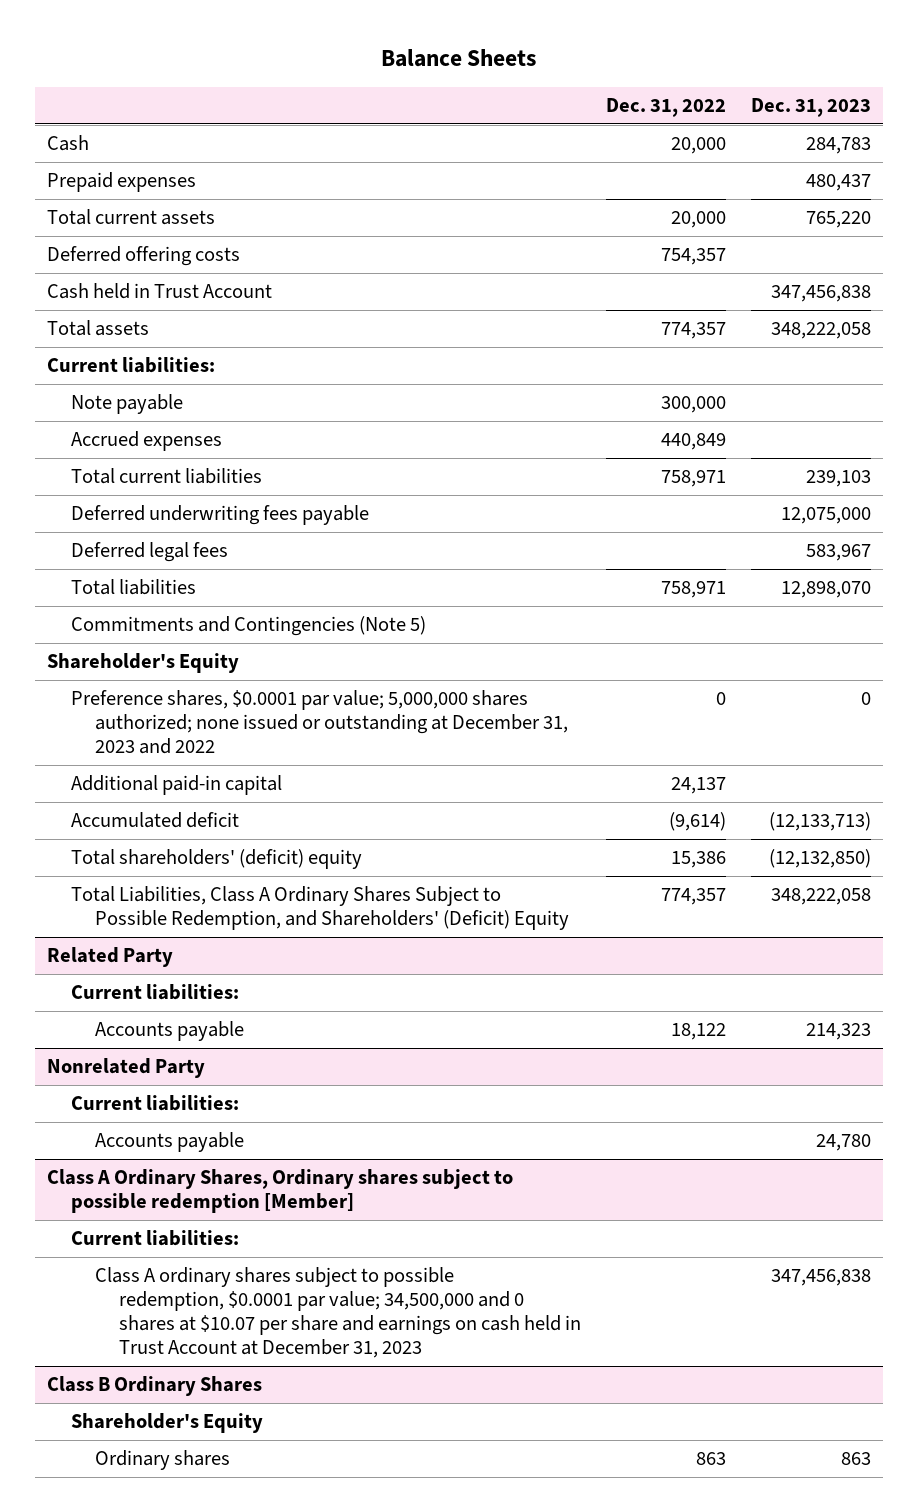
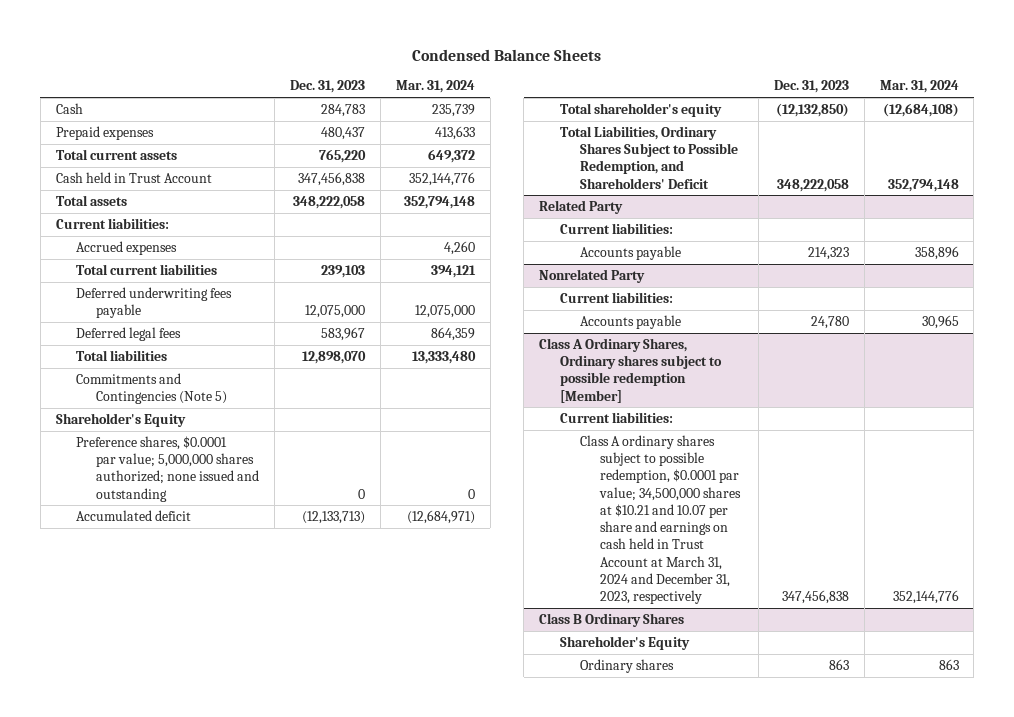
- Balance Sheets
+ Condensed Balance Sheets
- | Dec. 31, 2022 | Dec. 31, 2023
+ | Dec. 31, 2023 | Mar. 31, 2024
- Deferred offering costs | 754,357 |
- Note payable | 300,000 |
- Preference shares, $0.0001 par value; 5,000,000 shares authorized; none issued or outstanding at December 31, 2023 and 2022 | 0 | 0
- Additional paid-in capital | 24,137 |
+ Preference shares, $0.0001 par value; 5,000,000 shares authorized; none issued and outstanding | 0 | 0
- Total shareholders' (deficit) equity | 15,386 | (12,132,850)
- Total Liabilities, Class A Ordinary Shares Subject to Possible Redemption, and Shareholders' (Deficit) Equity | 774,357 | 348,222,058
+ Total shareholder's equity | (12,132,850) | (12,684,108)
+ Total Liabilities, Ordinary Shares Subject to Possible Redemption, and Shareholders' Deficit | 348,222,058 | 352,794,148
@ Class A Ordinary Shares, Ordinary shares subject to possible redemption [Member]
- Class A ordinary shares subject to possible redemption, $0.0001 par value; 34,500,000 and 0 shares at $10.07 per share and earnings on cash held in Trust Account at December 31, 2023 | | 347,456,838
+ Class A ordinary shares subject to possible redemption, $0.0001 par value; 34,500,000 shares at $10.21 and 10.07 per share and earnings on cash held in Trust Account at March 31, 2024 and December 31, 2023, respectively | 347,456,838 | 352,144,776

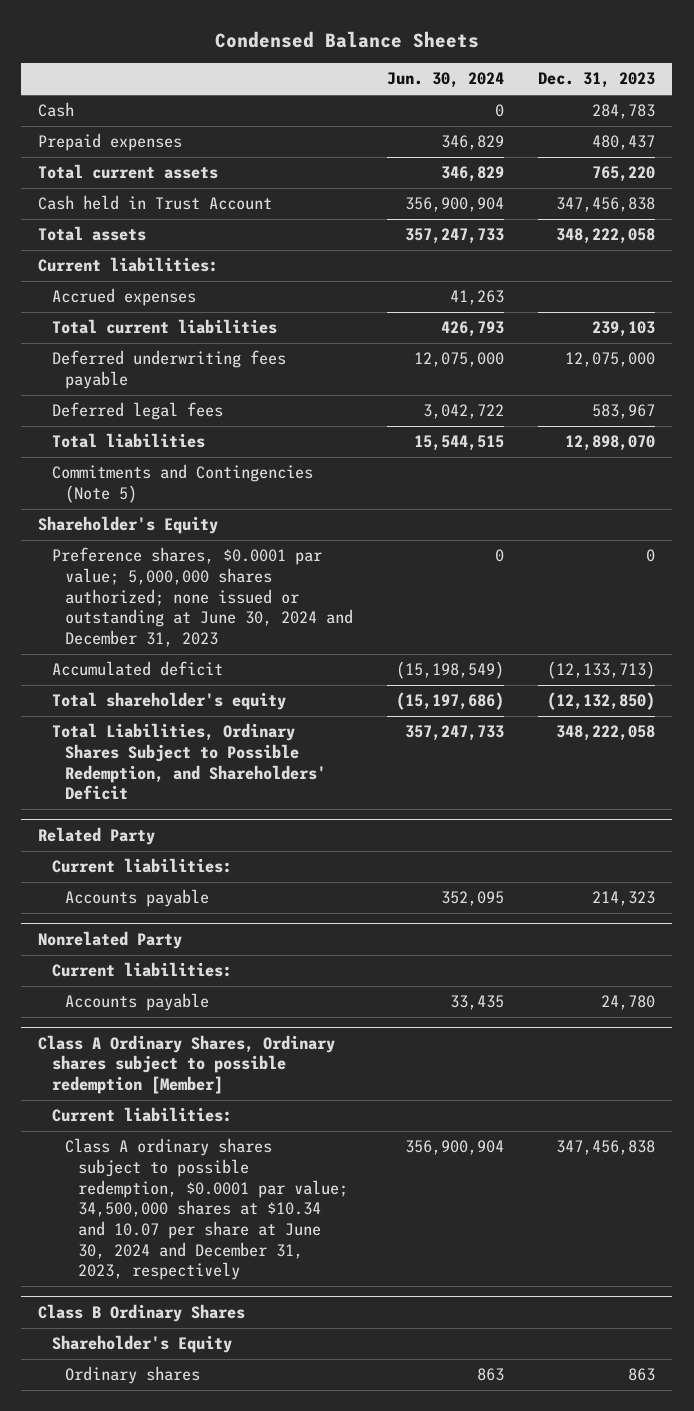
- | Dec. 31, 2023 | Mar. 31, 2024
+ | Jun. 30, 2024 | Dec. 31, 2023
- Preference shares, $0.0001 par value; 5,000,000 shares authorized; none issued and outstanding | 0 | 0
+ Preference shares, $0.0001 par value; 5,000,000 shares authorized; none issued or outstanding at June 30, 2024 and December 31, 2023 | 0 | 0
@ Class A Ordinary Shares, Ordinary shares subject to possible redemption [Member]
- Class A ordinary shares subject to possible redemption, $0.0001 par value; 34,500,000 shares at $10.21 and 10.07 per share and earnings on cash held in Trust Account at March 31, 2024 and December 31, 2023, respectively | 347,456,838 | 352,144,776
+ Class A ordinary shares subject to possible redemption, $0.0001 par value; 34,500,000 shares at $10.34 and 10.07 per share at June 30, 2024 and December 31, 2023, respectively | 356,900,904 | 347,456,838

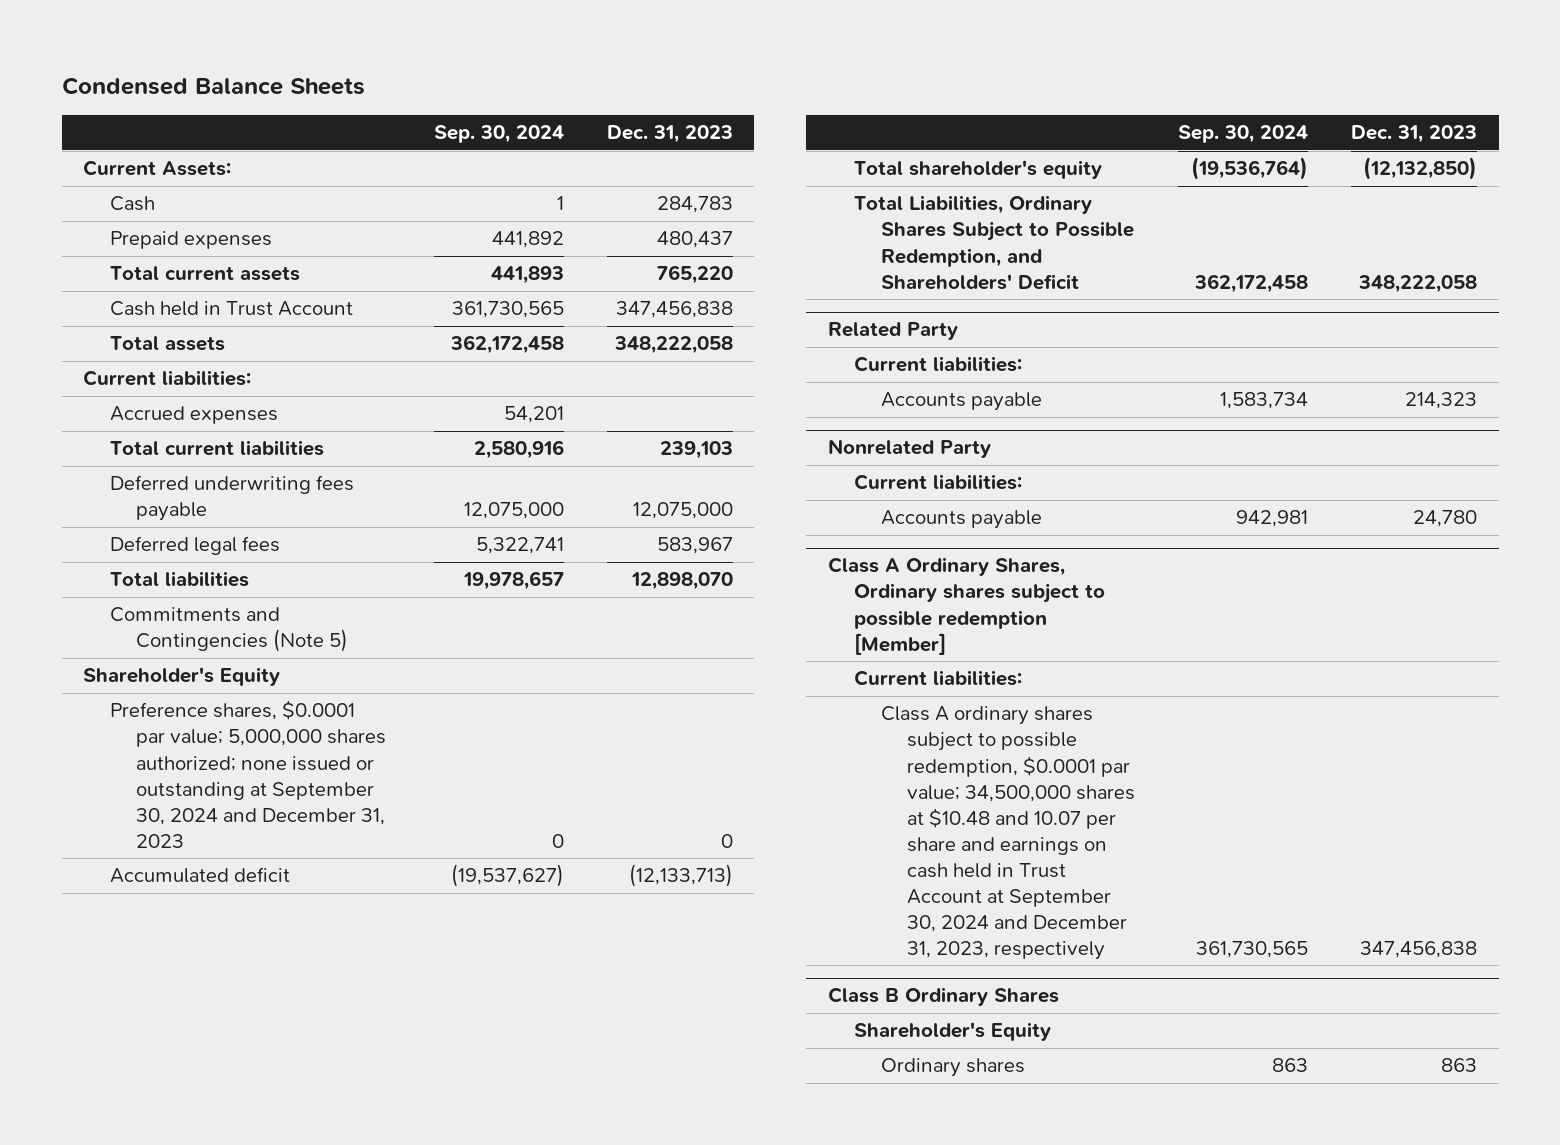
- | Jun. 30, 2024 | Dec. 31, 2023
+ | Sep. 30, 2024 | Dec. 31, 2023
+ Current Assets:
- Preference shares, $0.0001 par value; 5,000,000 shares authorized; none issued or outstanding at June 30, 2024 and December 31, 2023 | 0 | 0
+ Preference shares, $0.0001 par value; 5,000,000 shares authorized; none issued or outstanding at September 30, 2024 and December 31, 2023 | 0 | 0
@ Class A Ordinary Shares, Ordinary shares subject to possible redemption [Member]
- Class A ordinary shares subject to possible redemption, $0.0001 par value; 34,500,000 shares at $10.34 and 10.07 per share at June 30, 2024 and December 31, 2023, respectively | 356,900,904 | 347,456,838
+ Class A ordinary shares subject to possible redemption, $0.0001 par value; 34,500,000 shares at $10.48 and 10.07 per share and earnings on cash held in Trust Account at September 30, 2024 and December 31, 2023, respectively | 361,730,565 | 347,456,838

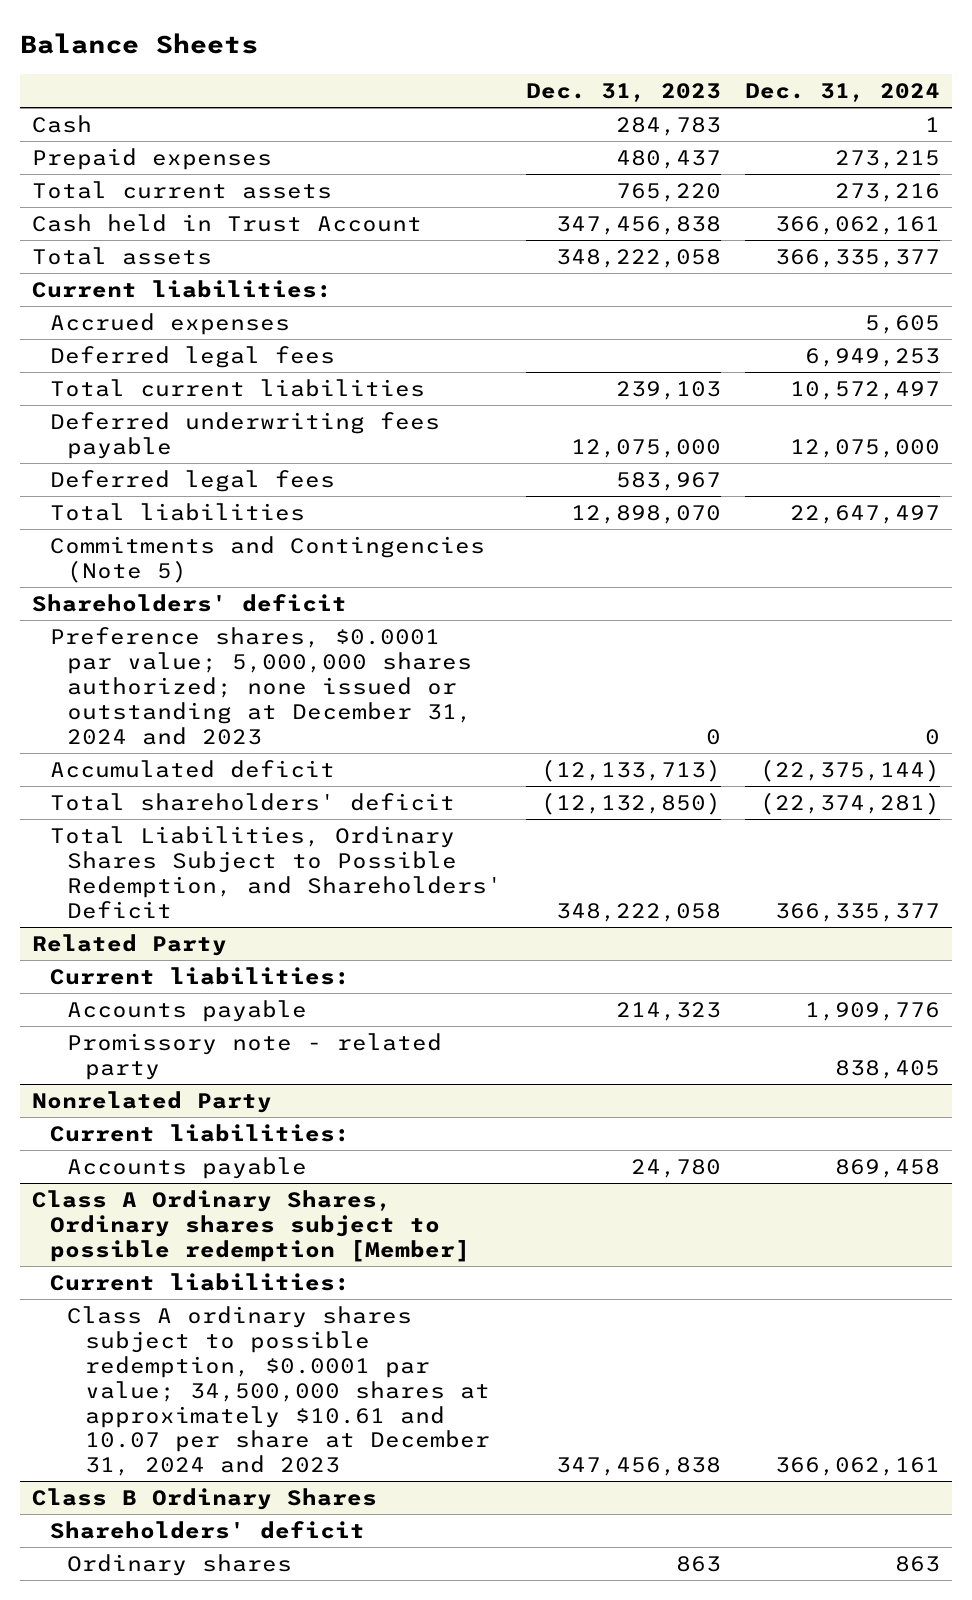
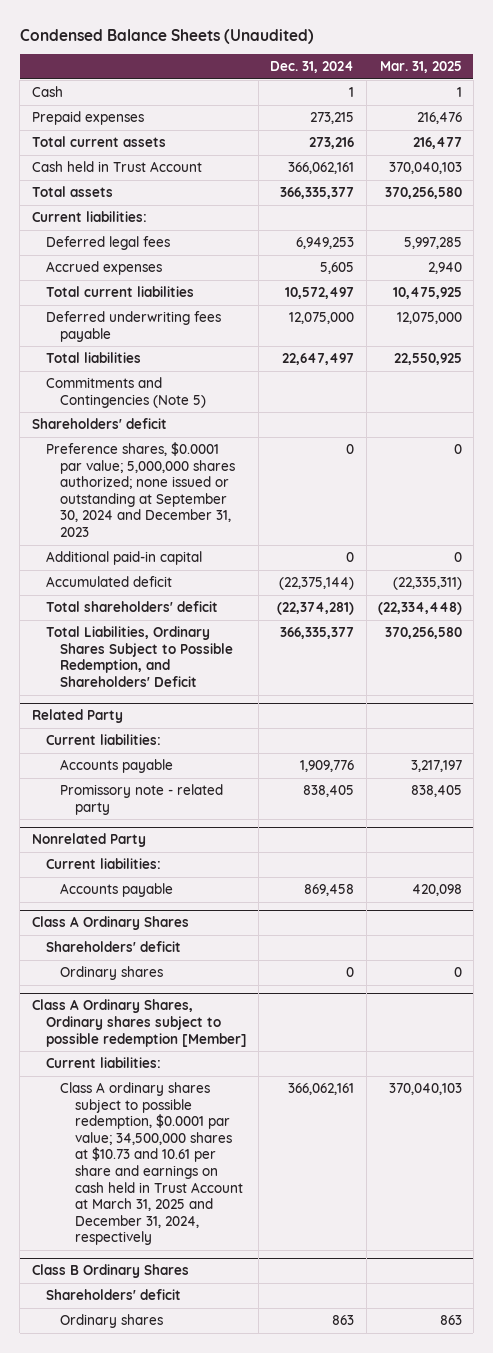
- Balance Sheets
+ Condensed Balance Sheets (Unaudited)
- | Dec. 31, 2023 | Dec. 31, 2024
+ | Dec. 31, 2024 | Mar. 31, 2025
moved down: Accrued expenses | 5,605 | 2,940
- Deferred legal fees | 583,967 |
- Preference shares, $0.0001 par value; 5,000,000 shares authorized; none issued or outstanding at December 31, 2024 and 2023 | 0 | 0
+ Preference shares, $0.0001 par value; 5,000,000 shares authorized; none issued or outstanding at September 30, 2024 and December 31, 2023 | 0 | 0
+ Additional paid-in capital | 0 | 0
+ Class A Ordinary Shares
+ Shareholders' deficit
+ Ordinary shares | 0 | 0
@ Class A Ordinary Shares, Ordinary shares subject to possible redemption [Member]
- Class A ordinary shares subject to possible redemption, $0.0001 par value; 34,500,000 shares at approximately $10.61 and 10.07 per share at December 31, 2024 and 2023 | 347,456,838 | 366,062,161
+ Class A ordinary shares subject to possible redemption, $0.0001 par value; 34,500,000 shares at $10.73 and 10.61 per share and earnings on cash held in Trust Account at March 31, 2025 and December 31, 2024, respectively | 366,062,161 | 370,040,103

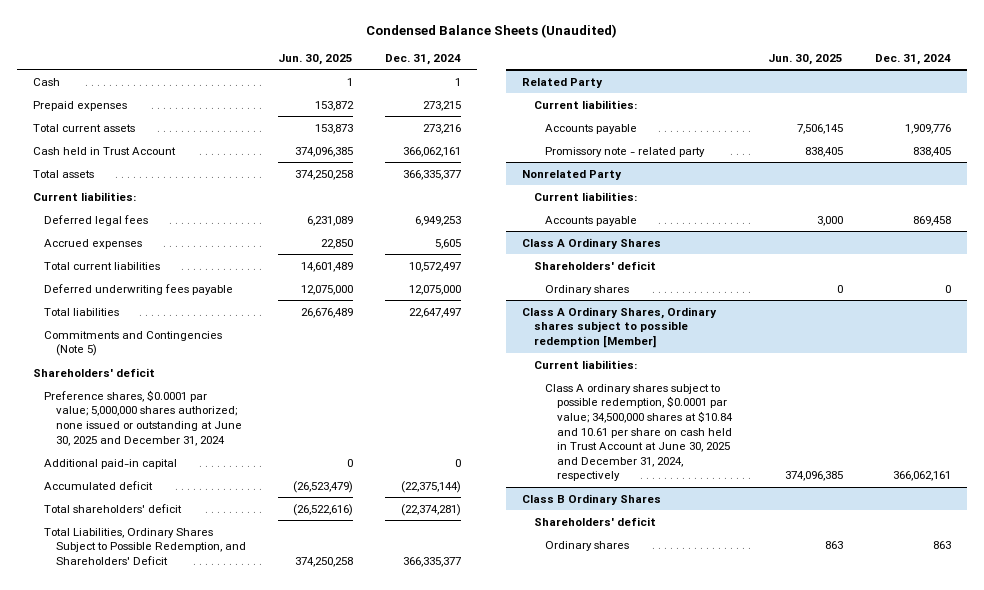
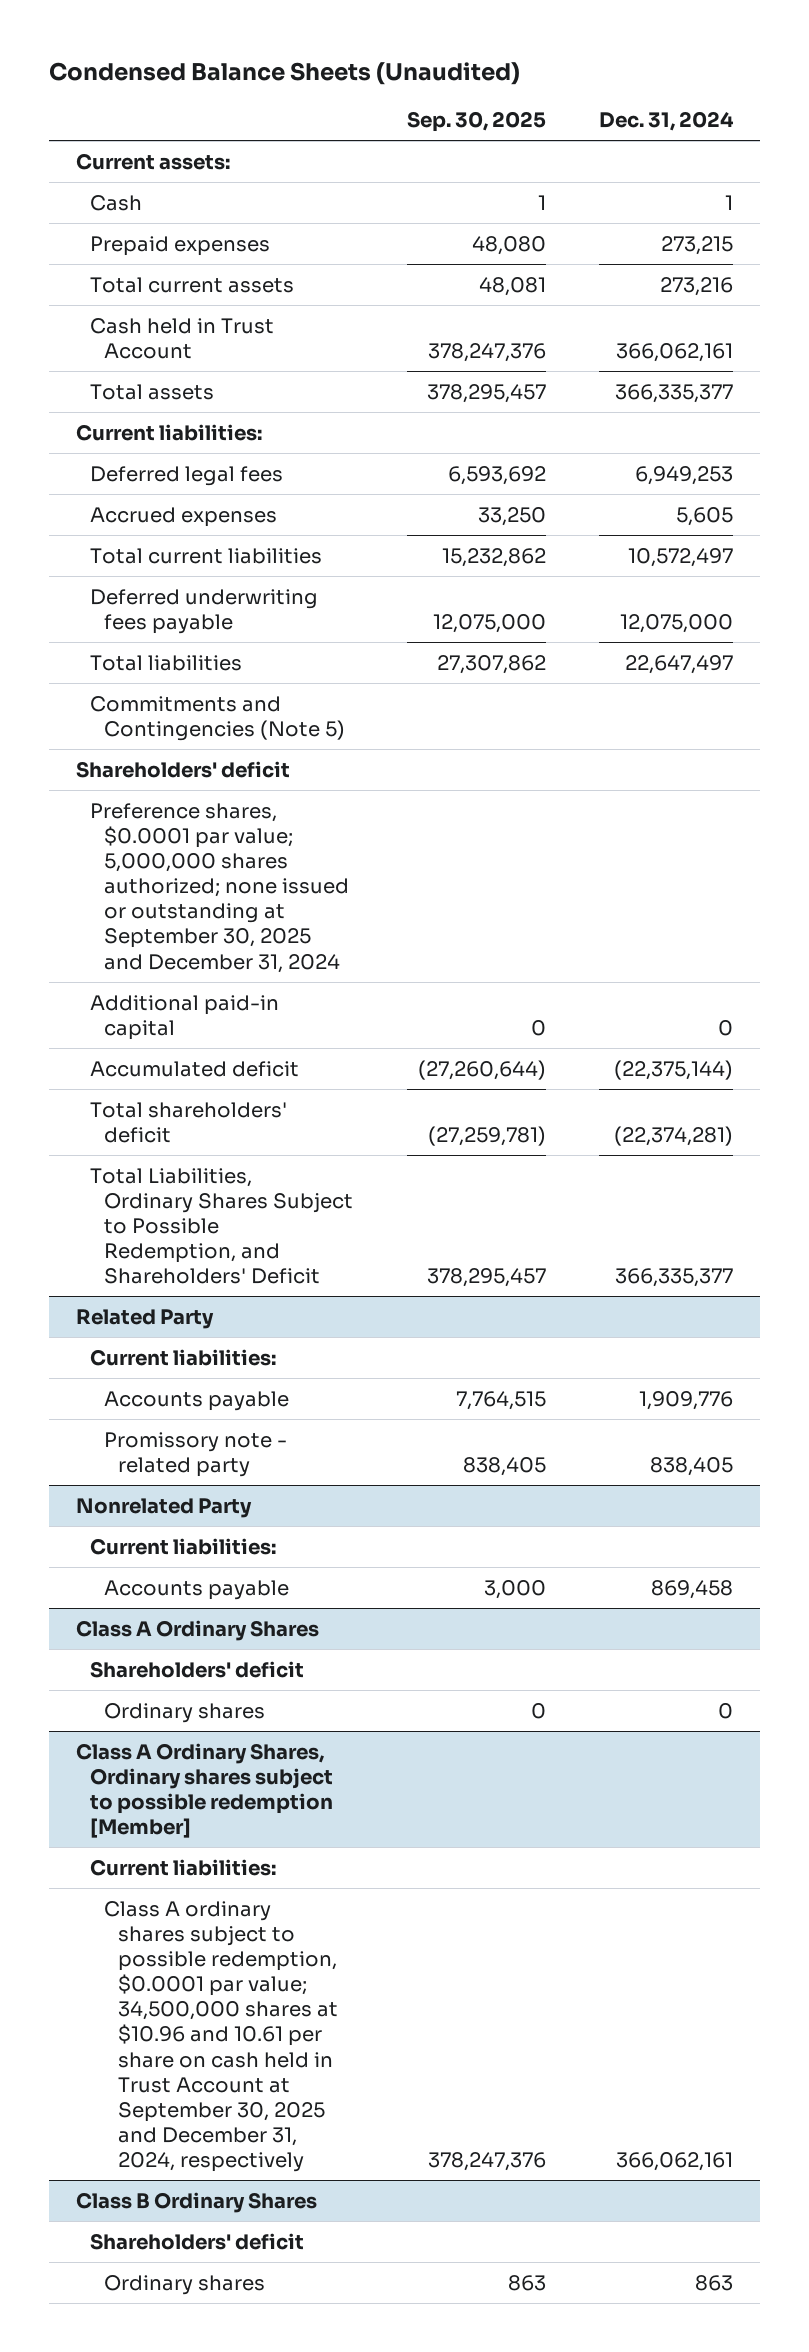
- | Jun. 30, 2025 | Dec. 31, 2024
+ | Sep. 30, 2025 | Dec. 31, 2024
+ Current assets:
- Preference shares, $0.0001 par value; 5,000,000 shares authorized; none issued or outstanding at June 30, 2025 and December 31, 2024
+ Preference shares, $0.0001 par value; 5,000,000 shares authorized; none issued or outstanding at September 30, 2025 and December 31, 2024
@ Class A Ordinary Shares, Ordinary shares subject to possible redemption [Member]
- Class A ordinary shares subject to possible redemption, $0.0001 par value; 34,500,000 shares at $10.84 and 10.61 per share on cash held in Trust Account at June 30, 2025 and December 31, 2024, respectively | 374,096,385 | 366,062,161
+ Class A ordinary shares subject to possible redemption, $0.0001 par value; 34,500,000 shares at $10.96 and 10.61 per share on cash held in Trust Account at September 30, 2025 and December 31, 2024, respectively | 378,247,376 | 366,062,161

